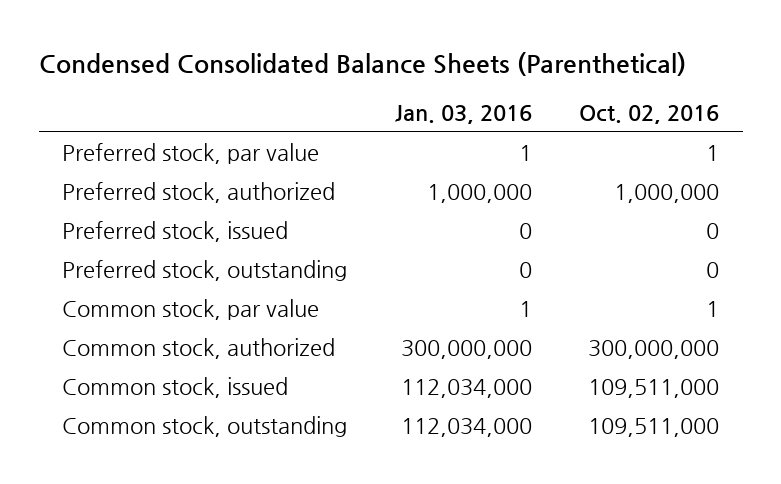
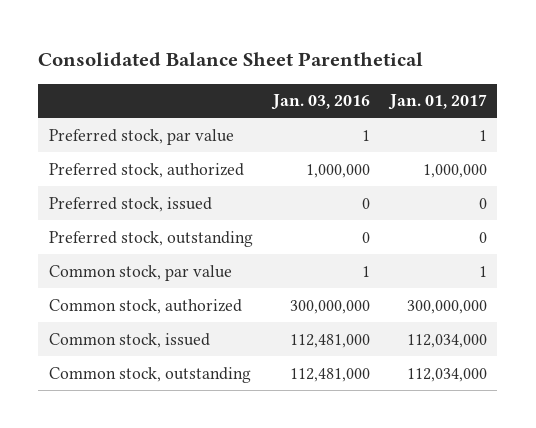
- Condensed Consolidated Balance Sheets (Parenthetical)
+ Consolidated Balance Sheet Parenthetical
- | Jan. 03, 2016 | Oct. 02, 2016
+ | Jan. 03, 2016 | Jan. 01, 2017
- Common stock, issued | 112,034,000 | 109,511,000
- Common stock, outstanding | 112,034,000 | 109,511,000
+ Common stock, issued | 112,481,000 | 112,034,000
+ Common stock, outstanding | 112,481,000 | 112,034,000

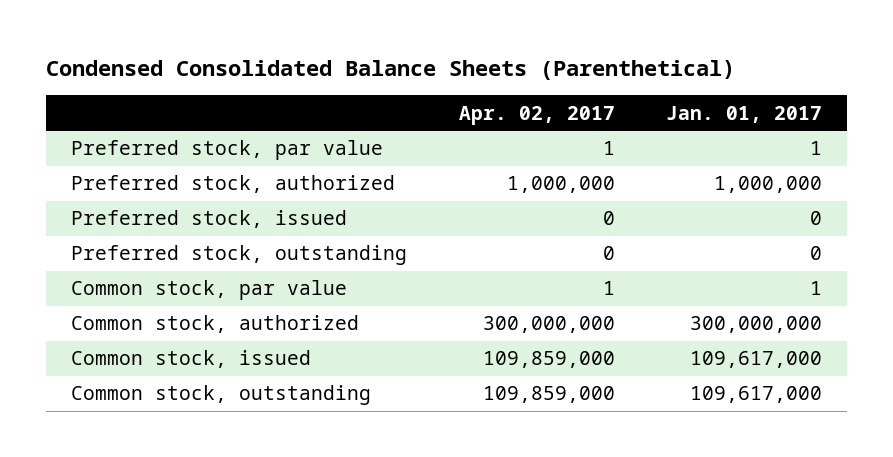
- Consolidated Balance Sheet Parenthetical
+ Condensed Consolidated Balance Sheets (Parenthetical)
- | Jan. 03, 2016 | Jan. 01, 2017
+ | Apr. 02, 2017 | Jan. 01, 2017
- Common stock, issued | 112,481,000 | 112,034,000
- Common stock, outstanding | 112,481,000 | 112,034,000
+ Common stock, issued | 109,859,000 | 109,617,000
+ Common stock, outstanding | 109,859,000 | 109,617,000

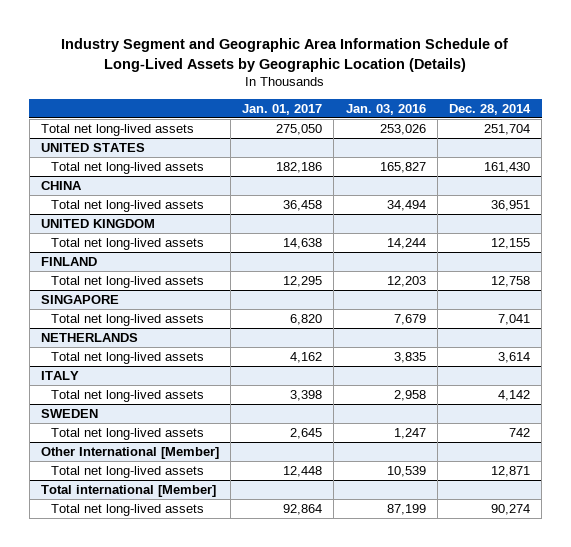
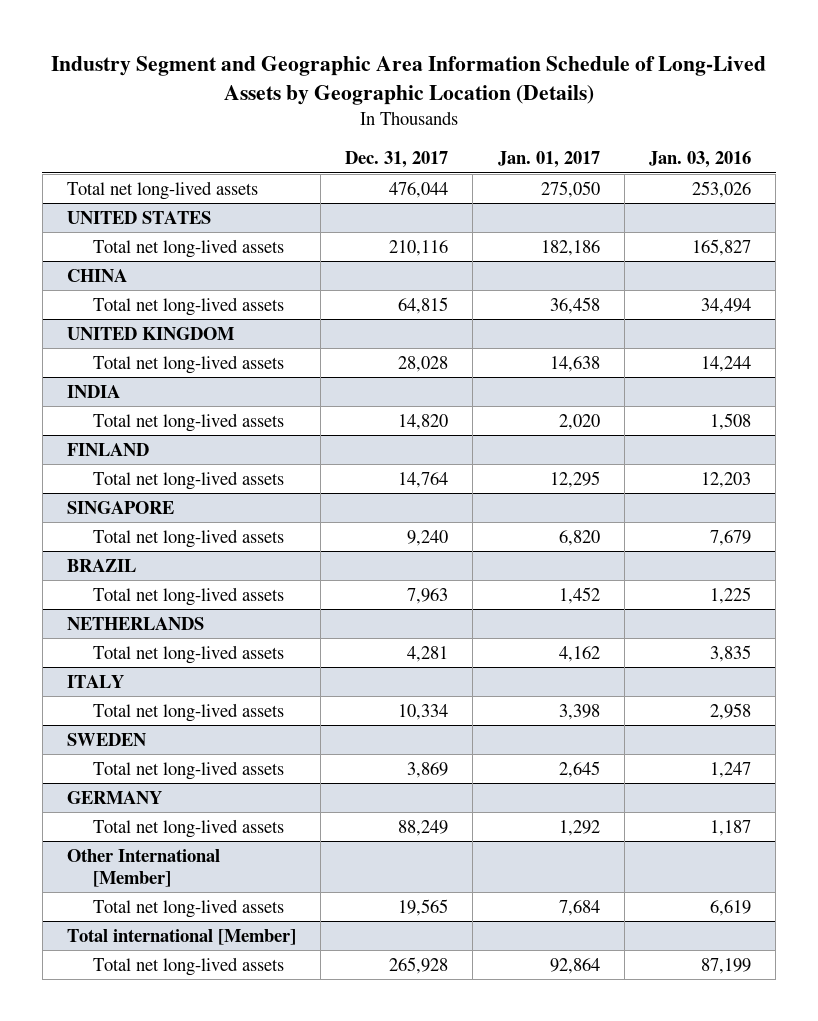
- | Jan. 01, 2017 | Jan. 03, 2016 | Dec. 28, 2014
+ | Dec. 31, 2017 | Jan. 01, 2017 | Jan. 03, 2016
+ INDIA
+ Total net long-lived assets | 14,820 | 2,020 | 1,508
+ BRAZIL
+ Total net long-lived assets | 7,963 | 1,452 | 1,225
+ GERMANY
+ Total net long-lived assets | 88,249 | 1,292 | 1,187
@ Other International [Member]
- Total net long-lived assets | 12,448 | 10,539 | 12,871
+ Total net long-lived assets | 19,565 | 7,684 | 6,619

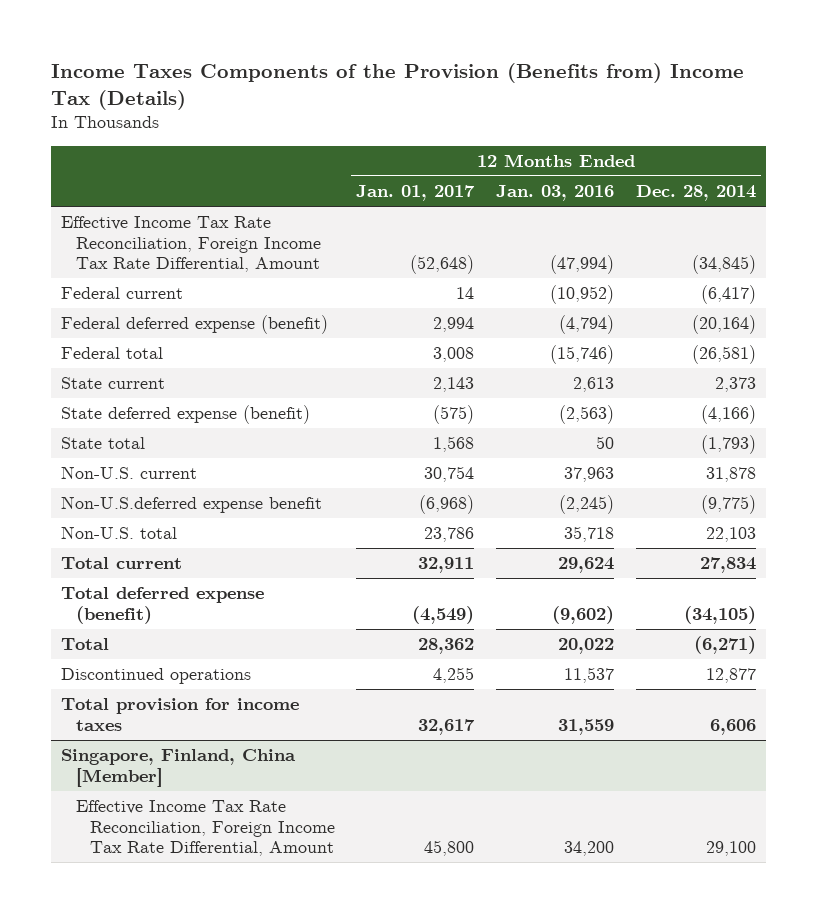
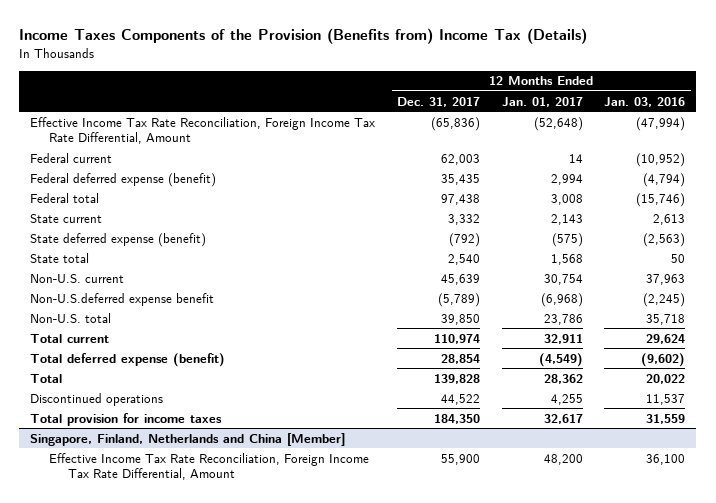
- | 12 Months Ended Jan. 01, 2017 | 12 Months Ended Jan. 03, 2016 | 12 Months Ended Dec. 28, 2014
+ | 12 Months Ended Dec. 31, 2017 | 12 Months Ended Jan. 01, 2017 | 12 Months Ended Jan. 03, 2016
- Singapore, Finland, China [Member]
- Effective Income Tax Rate Reconciliation, Foreign Income Tax Rate Differential, Amount | 45,800 | 34,200 | 29,100
+ Singapore, Finland, Netherlands and China [Member]
+ Effective Income Tax Rate Reconciliation, Foreign Income Tax Rate Differential, Amount | 55,900 | 48,200 | 36,100

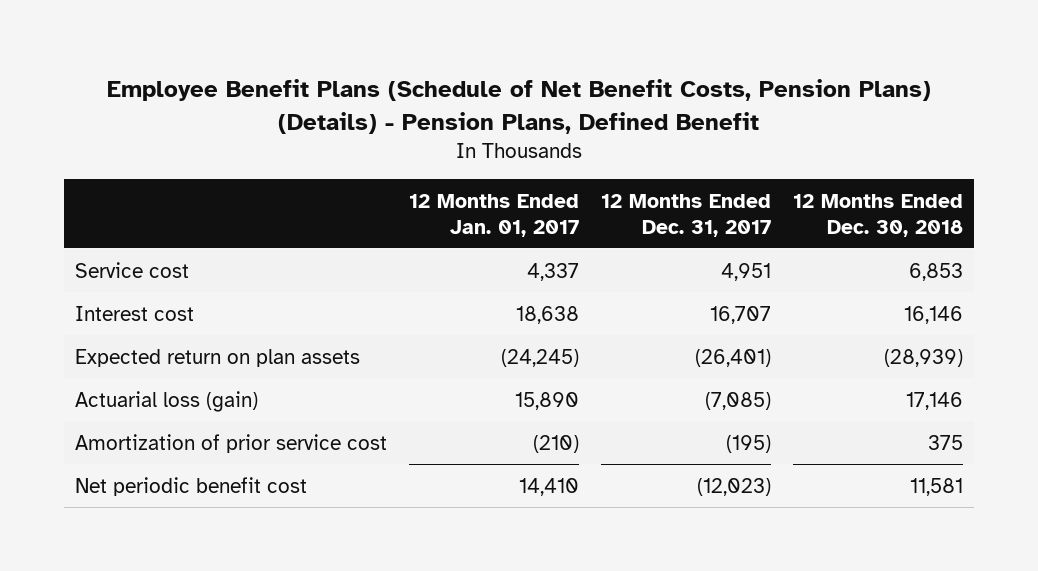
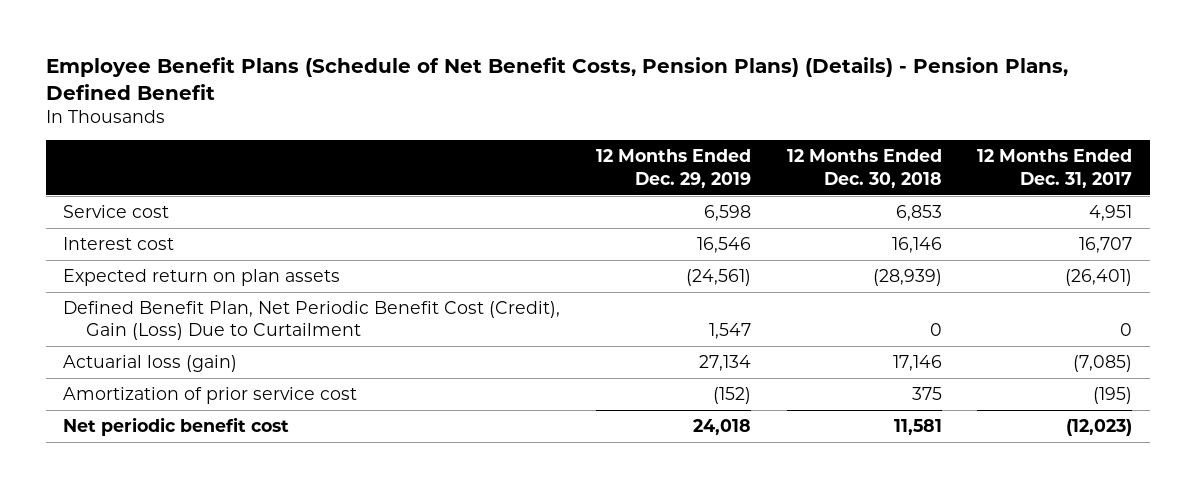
- | 12 Months Ended Jan. 01, 2017 | 12 Months Ended Dec. 31, 2017 | 12 Months Ended Dec. 30, 2018
+ | 12 Months Ended Dec. 29, 2019 | 12 Months Ended Dec. 30, 2018 | 12 Months Ended Dec. 31, 2017
+ Defined Benefit Plan, Net Periodic Benefit Cost (Credit), Gain (Loss) Due to Curtailment | 1,547 | 0 | 0

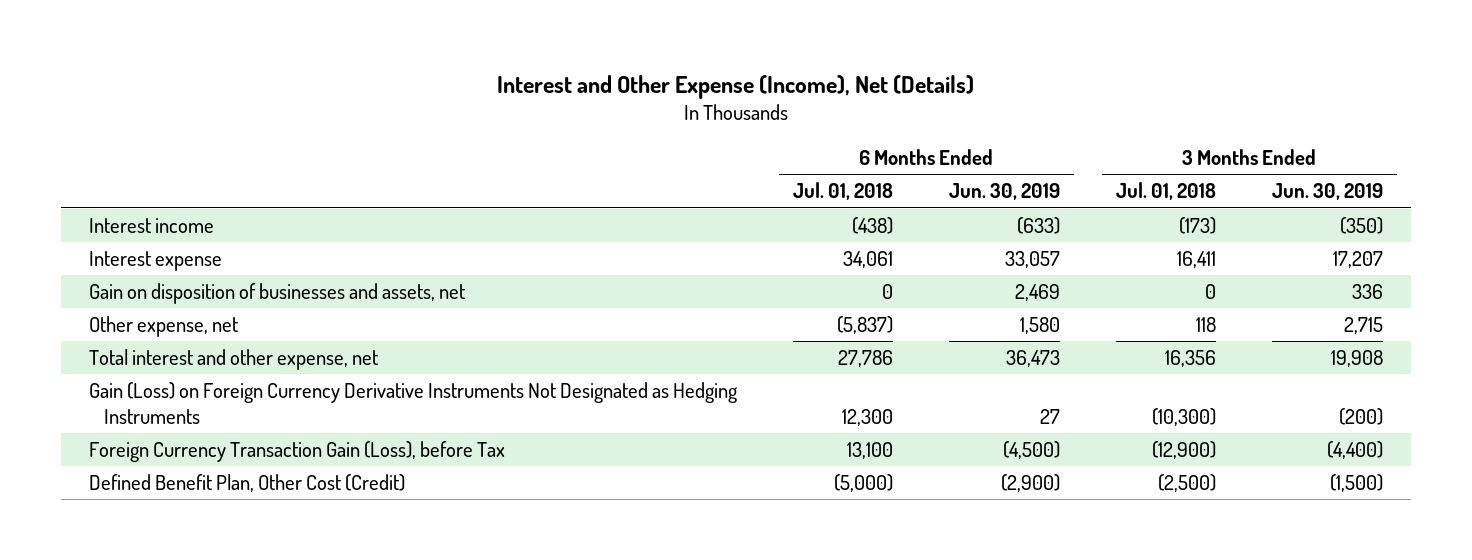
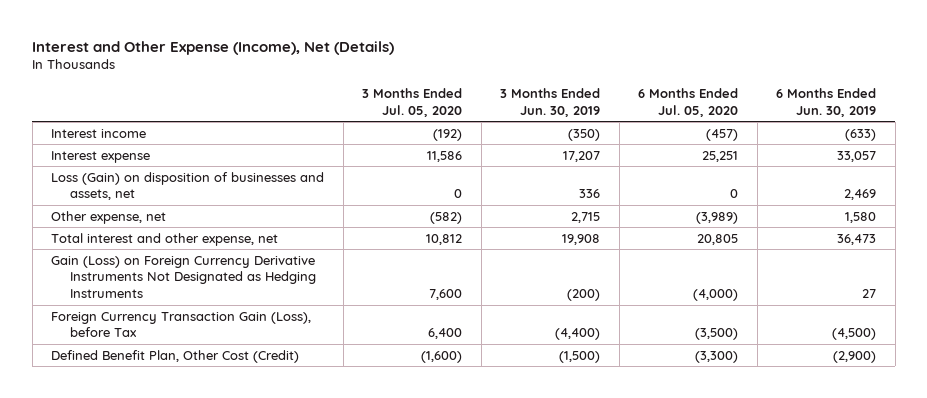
- | 6 Months Ended Jul. 01, 2018 | 6 Months Ended Jun. 30, 2019 | 3 Months Ended Jul. 01, 2018 | 3 Months Ended Jun. 30, 2019
+ | 3 Months Ended Jul. 05, 2020 | 3 Months Ended Jun. 30, 2019 | 6 Months Ended Jul. 05, 2020 | 6 Months Ended Jun. 30, 2019
- Gain on disposition of businesses and assets, net | 0 | 2,469 | 0 | 336
+ Loss (Gain) on disposition of businesses and assets, net | 0 | 336 | 0 | 2,469

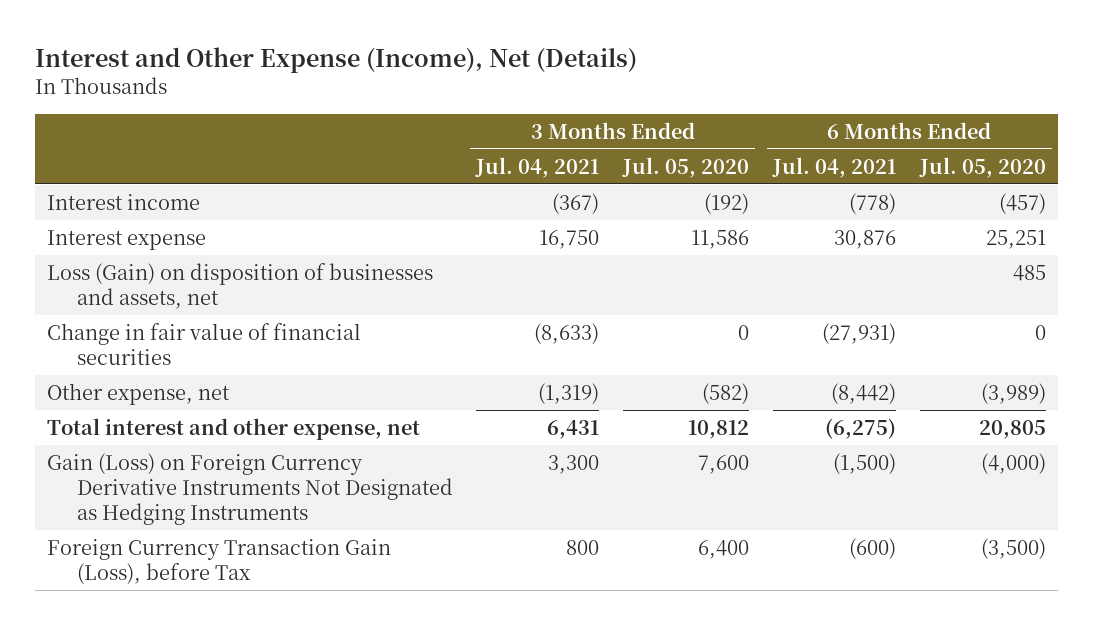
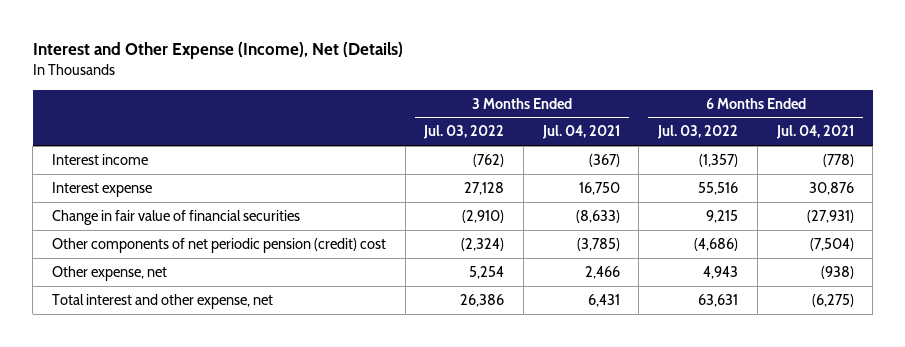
- | 3 Months Ended Jul. 04, 2021 | 3 Months Ended Jul. 05, 2020 | 6 Months Ended Jul. 04, 2021 | 6 Months Ended Jul. 05, 2020
+ | 3 Months Ended Jul. 03, 2022 | 3 Months Ended Jul. 04, 2021 | 6 Months Ended Jul. 03, 2022 | 6 Months Ended Jul. 04, 2021
- Loss (Gain) on disposition of businesses and assets, net | | | | 485
- Other expense, net | (1,319) | (582) | (8,442) | (3,989)
+ Other components of net periodic pension (credit) cost | (2,324) | (3,785) | (4,686) | (7,504)
+ Other expense, net | 5,254 | 2,466 | 4,943 | (938)
- Gain (Loss) on Foreign Currency Derivative Instruments Not Designated as Hedging Instruments | 3,300 | 7,600 | (1,500) | (4,000)
- Foreign Currency Transaction Gain (Loss), before Tax | 800 | 6,400 | (600) | (3,500)

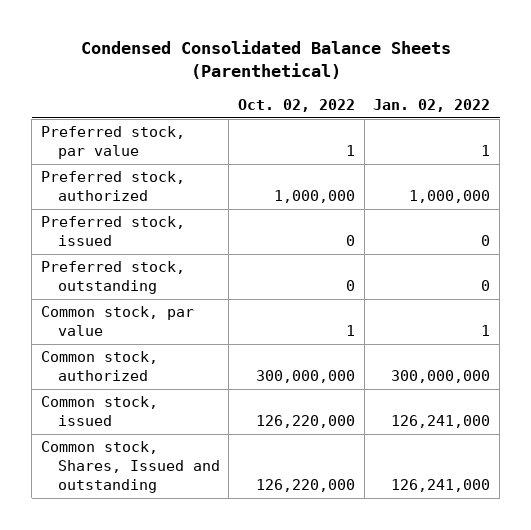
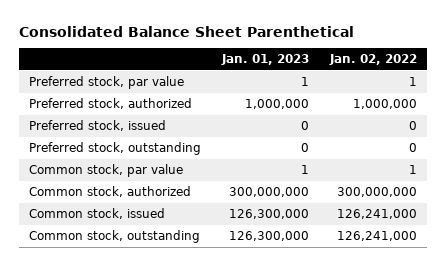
- Condensed Consolidated Balance Sheets (Parenthetical)
+ Consolidated Balance Sheet Parenthetical
- | Oct. 02, 2022 | Jan. 02, 2022
+ | Jan. 01, 2023 | Jan. 02, 2022
- Common stock, Shares, Issued and outstanding | 126,220,000 | 126,241,000
+ Common stock, outstanding | 126,300,000 | 126,241,000

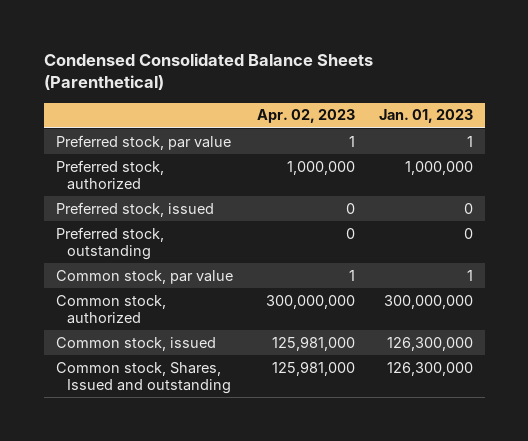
- Consolidated Balance Sheet Parenthetical
+ Condensed Consolidated Balance Sheets (Parenthetical)
- | Jan. 01, 2023 | Jan. 02, 2022
+ | Apr. 02, 2023 | Jan. 01, 2023
- Common stock, outstanding | 126,300,000 | 126,241,000
+ Common stock, Shares, Issued and outstanding | 125,981,000 | 126,300,000

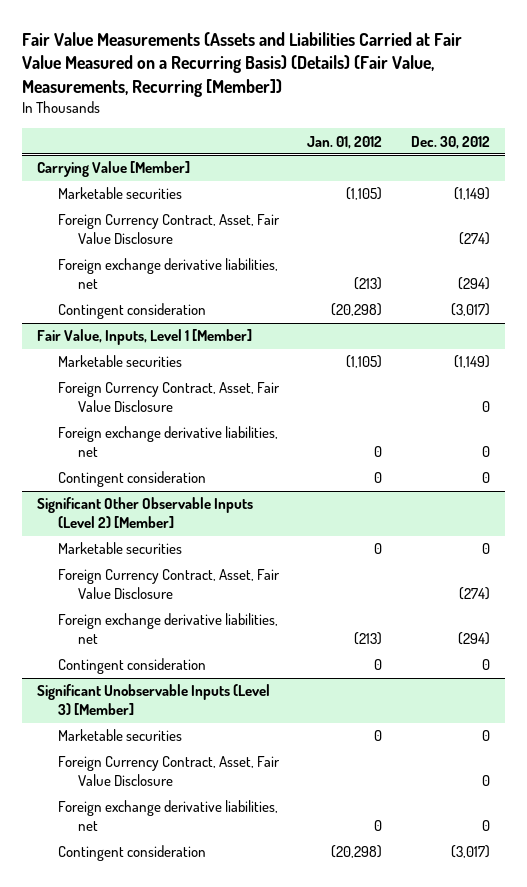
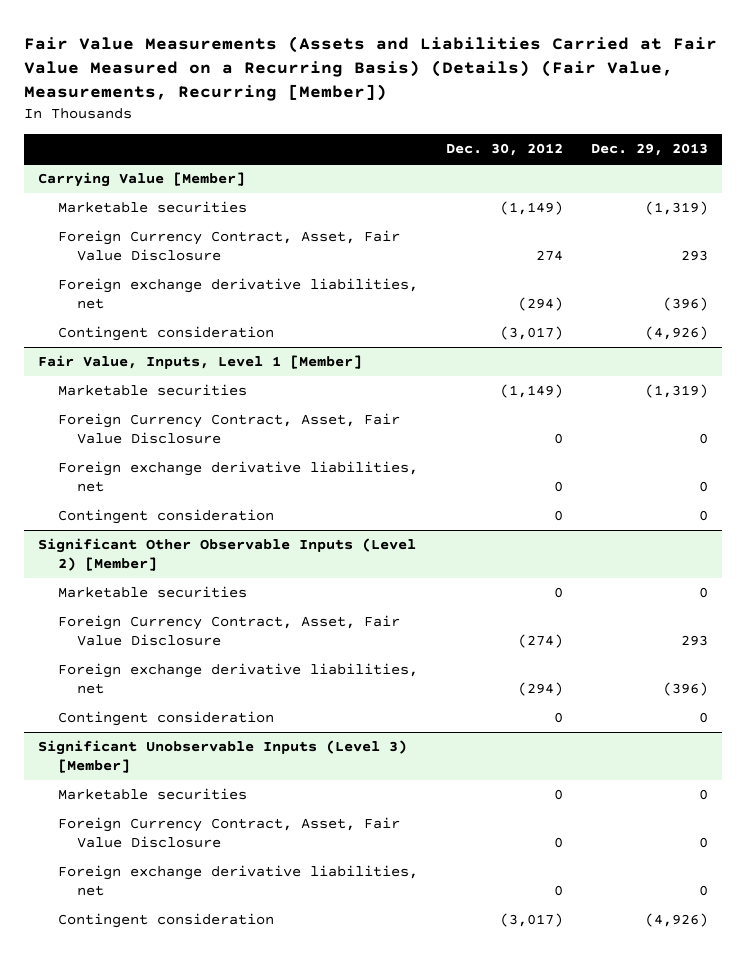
- | Jan. 01, 2012 | Dec. 30, 2012
+ | Dec. 30, 2012 | Dec. 29, 2013
@ Carrying Value [Member]
- Foreign Currency Contract, Asset, Fair Value Disclosure | | (274)
+ Foreign Currency Contract, Asset, Fair Value Disclosure | 274 | 293

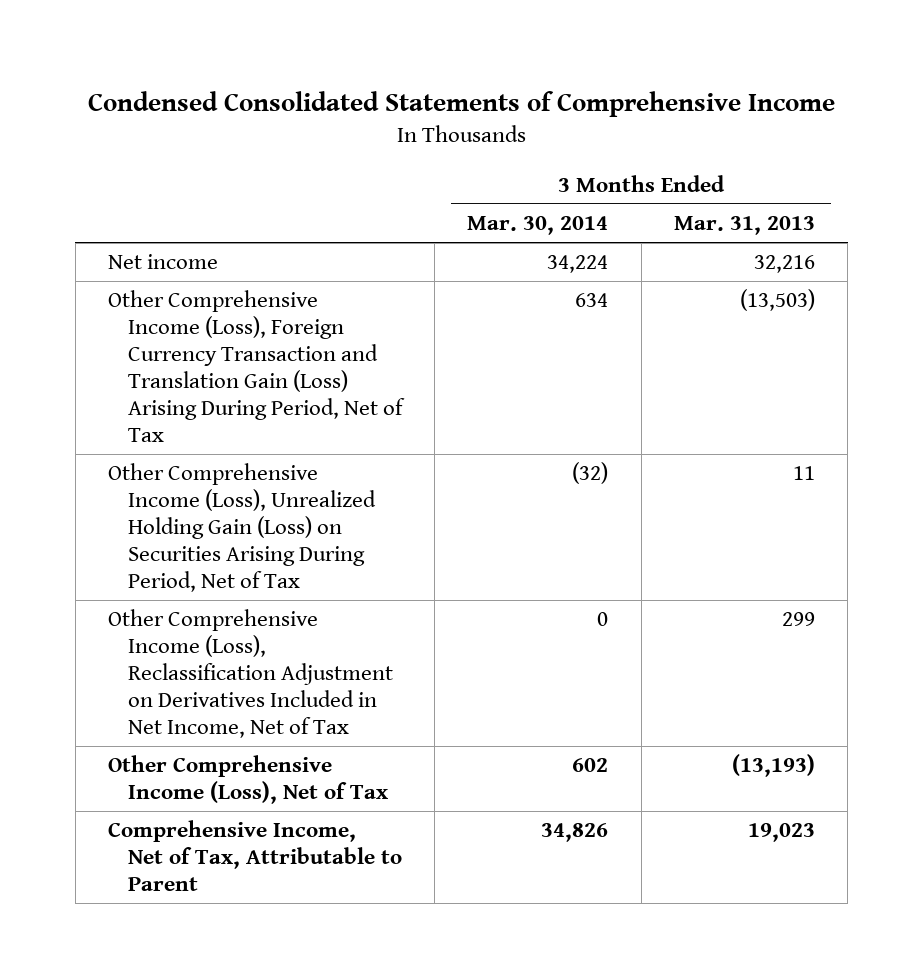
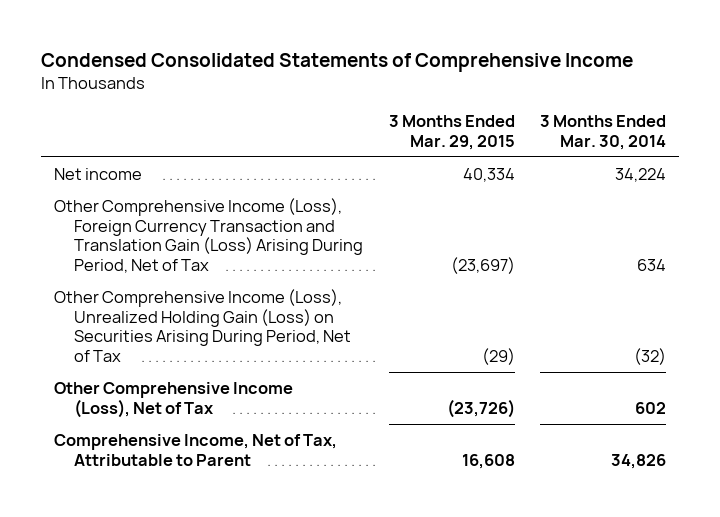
- | 3 Months Ended Mar. 30, 2014 | 3 Months Ended Mar. 31, 2013
+ | 3 Months Ended Mar. 29, 2015 | 3 Months Ended Mar. 30, 2014
- Other Comprehensive Income (Loss), Reclassification Adjustment on Derivatives Included in Net Income, Net of Tax | 0 | 299

